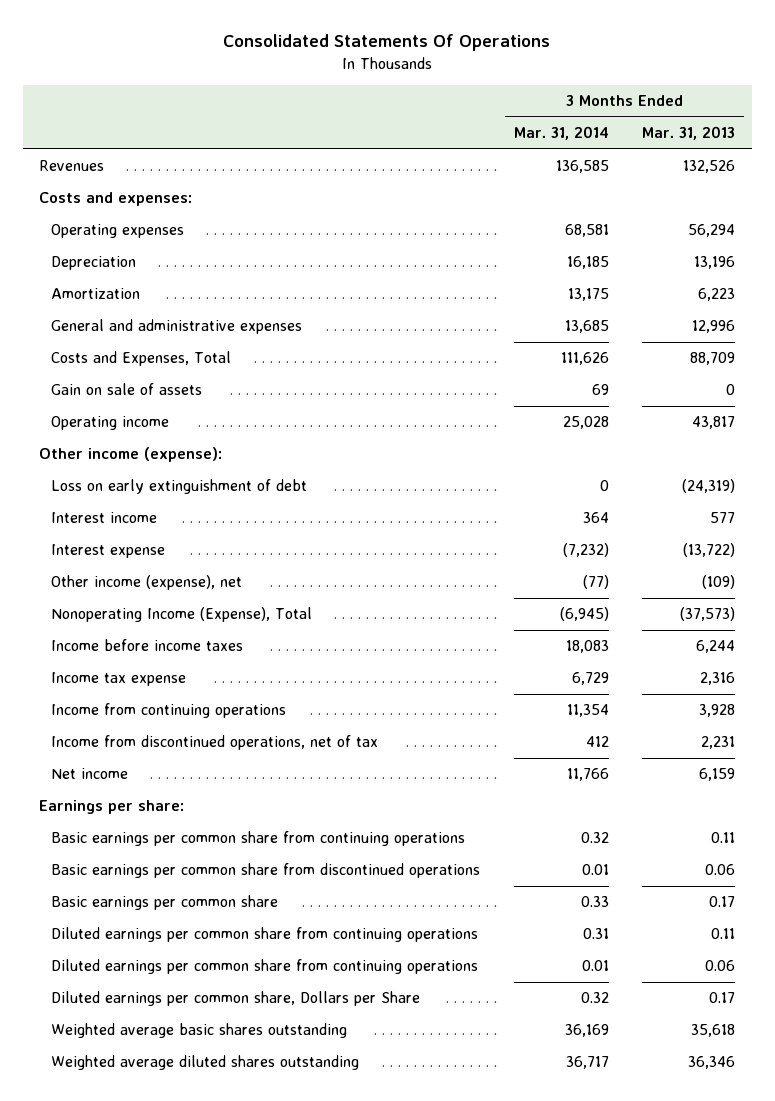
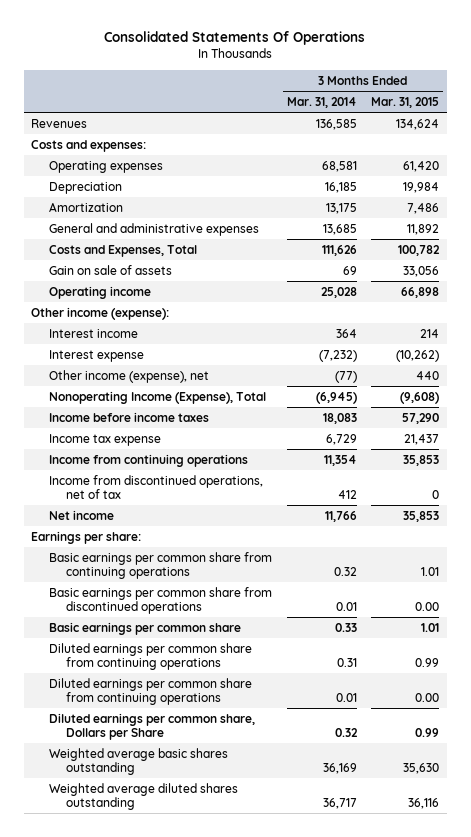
- | 3 Months Ended Mar. 31, 2014 | 3 Months Ended Mar. 31, 2013
+ | 3 Months Ended Mar. 31, 2014 | 3 Months Ended Mar. 31, 2015
- Loss on early extinguishment of debt | 0 | (24,319)

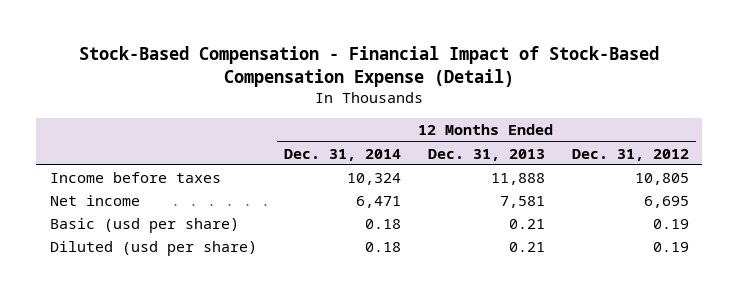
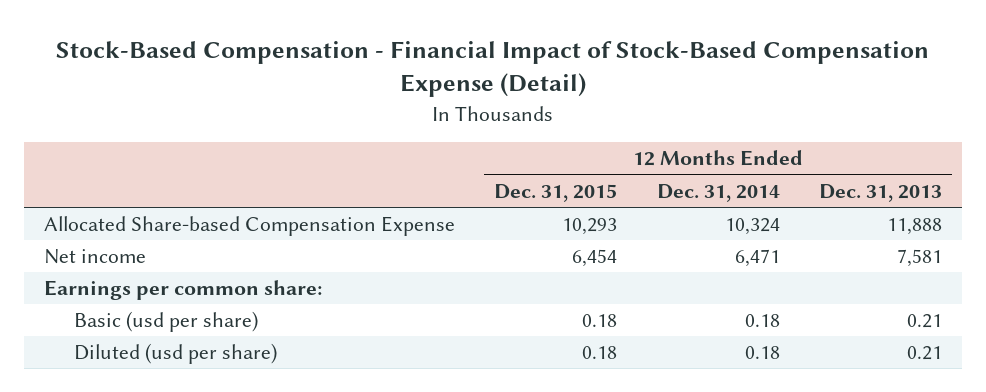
- | 12 Months Ended Dec. 31, 2014 | 12 Months Ended Dec. 31, 2013 | 12 Months Ended Dec. 31, 2012
+ | 12 Months Ended Dec. 31, 2015 | 12 Months Ended Dec. 31, 2014 | 12 Months Ended Dec. 31, 2013
- Income before taxes | 10,324 | 11,888 | 10,805
+ Allocated Share-based Compensation Expense | 10,293 | 10,324 | 11,888
+ Earnings per common share:

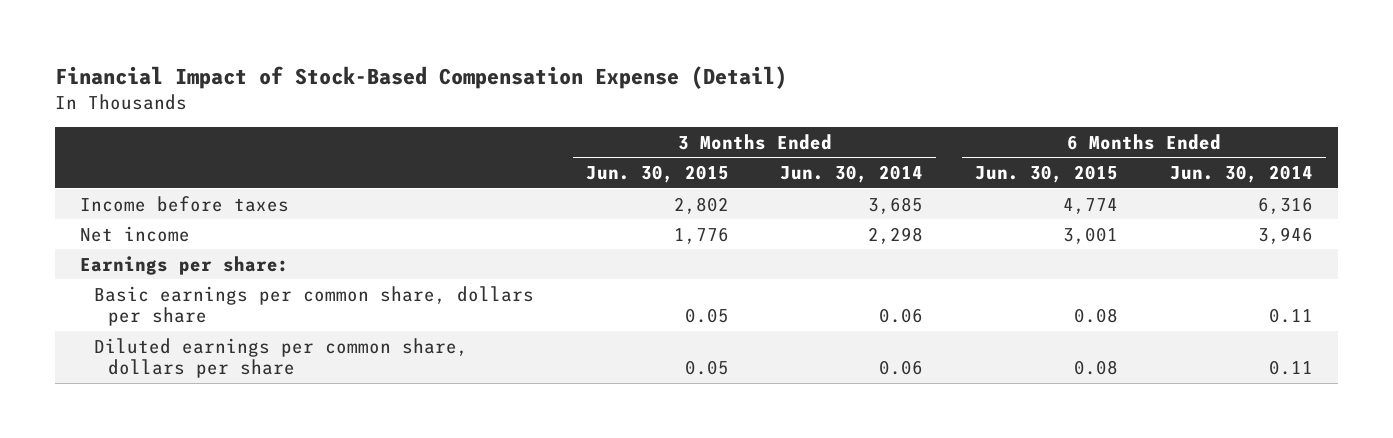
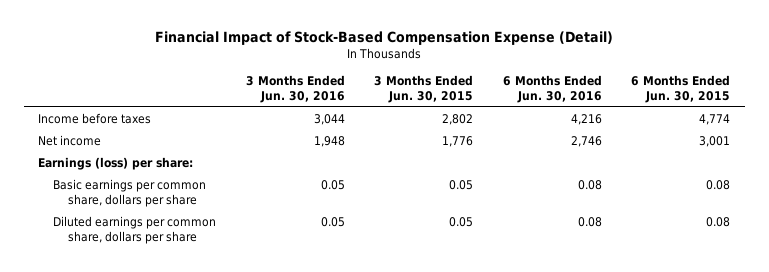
- | 3 Months Ended Jun. 30, 2015 | 3 Months Ended Jun. 30, 2014 | 6 Months Ended Jun. 30, 2015 | 6 Months Ended Jun. 30, 2014
+ | 3 Months Ended Jun. 30, 2016 | 3 Months Ended Jun. 30, 2015 | 6 Months Ended Jun. 30, 2016 | 6 Months Ended Jun. 30, 2015
- Earnings per share:
+ Earnings (loss) per share:

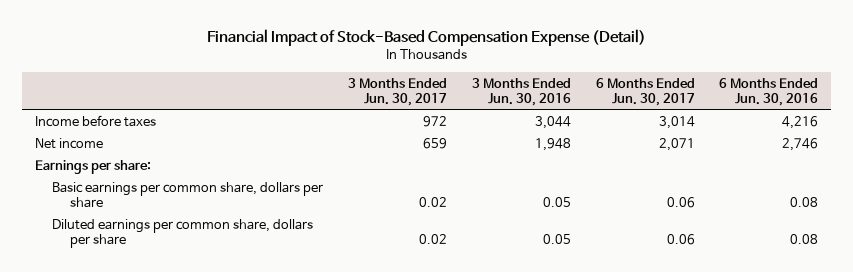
- | 3 Months Ended Jun. 30, 2016 | 3 Months Ended Jun. 30, 2015 | 6 Months Ended Jun. 30, 2016 | 6 Months Ended Jun. 30, 2015
+ | 3 Months Ended Jun. 30, 2017 | 3 Months Ended Jun. 30, 2016 | 6 Months Ended Jun. 30, 2017 | 6 Months Ended Jun. 30, 2016
- Earnings (loss) per share:
+ Earnings per share:

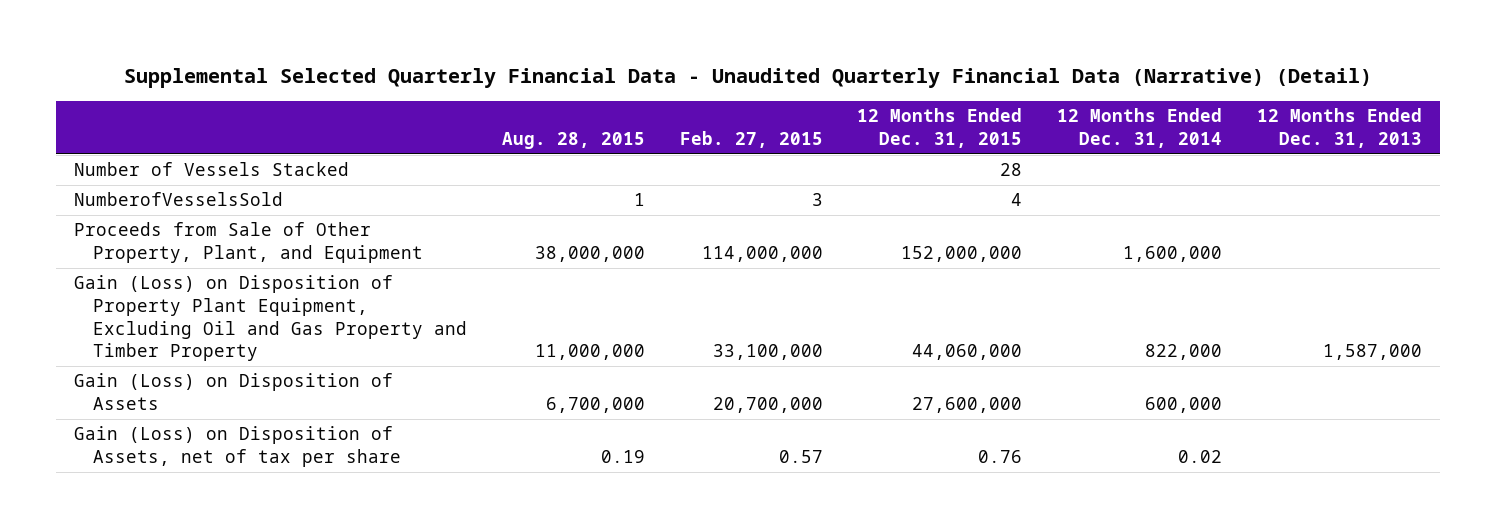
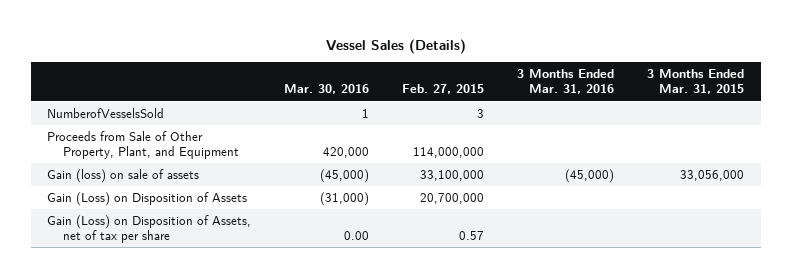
- Supplemental Selected Quarterly Financial Data - Unaudited Quarterly Financial Data (Narrative) (Detail)
+ Vessel Sales (Details)
- | Aug. 28, 2015 | Feb. 27, 2015 | 12 Months Ended Dec. 31, 2015 | 12 Months Ended Dec. 31, 2014 | 12 Months Ended Dec. 31, 2013
+ | Mar. 30, 2016 | Feb. 27, 2015 | 3 Months Ended Mar. 31, 2016 | 3 Months Ended Mar. 31, 2015
- Number of Vessels Stacked | | | 28 | |
- Gain (Loss) on Disposition of Property Plant Equipment, Excluding Oil and Gas Property and Timber Property | 11,000,000 | 33,100,000 | 44,060,000 | 822,000 | 1,587,000
+ Gain (loss) on sale of assets | (45,000) | 33,100,000 | (45,000) | 33,056,000

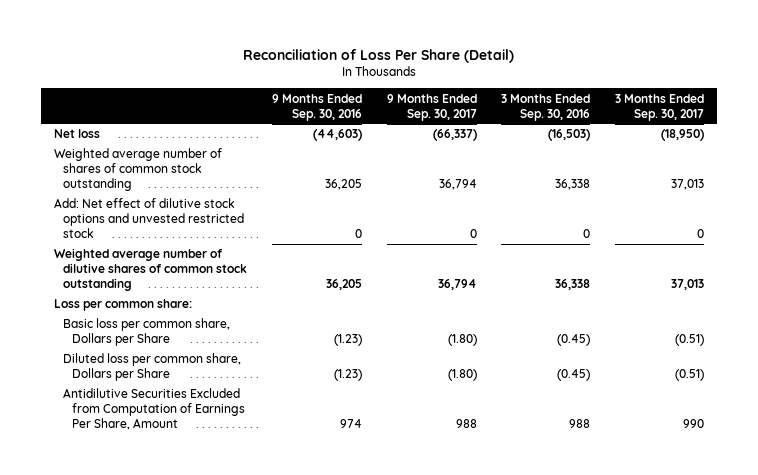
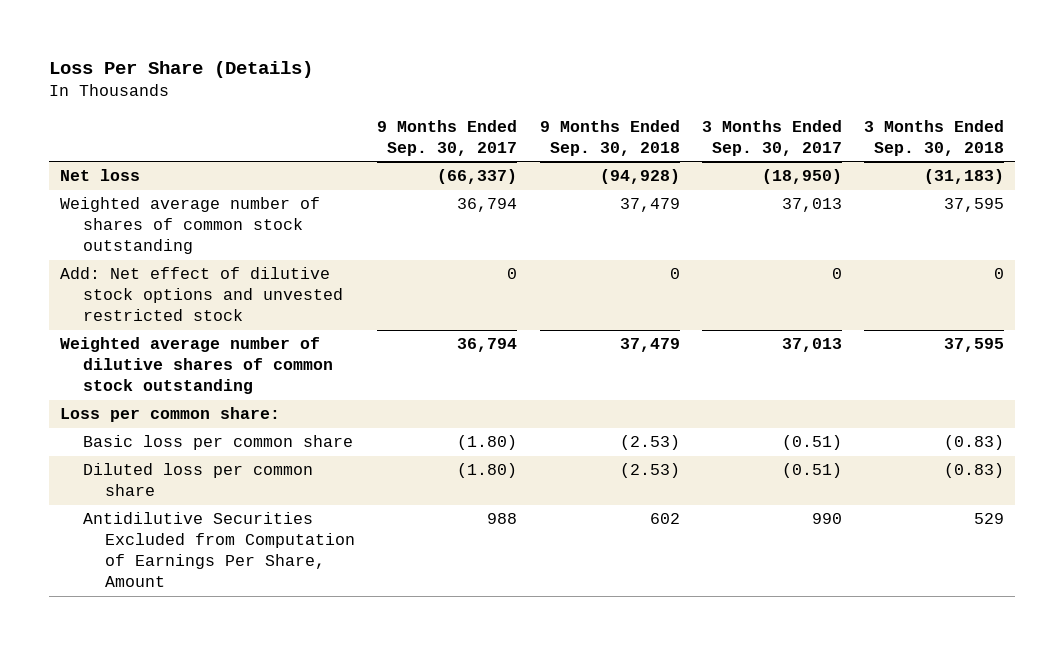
- Reconciliation of Loss Per Share (Detail)
+ Loss Per Share (Details)
- | 9 Months Ended Sep. 30, 2016 | 9 Months Ended Sep. 30, 2017 | 3 Months Ended Sep. 30, 2016 | 3 Months Ended Sep. 30, 2017
+ | 9 Months Ended Sep. 30, 2017 | 9 Months Ended Sep. 30, 2018 | 3 Months Ended Sep. 30, 2017 | 3 Months Ended Sep. 30, 2018
- Basic loss per common share, Dollars per Share | (1.23) | (1.80) | (0.45) | (0.51)
- Diluted loss per common share, Dollars per Share | (1.23) | (1.80) | (0.45) | (0.51)
+ Basic loss per common share | (1.80) | (2.53) | (0.51) | (0.83)
+ Diluted loss per common share | (1.80) | (2.53) | (0.51) | (0.83)

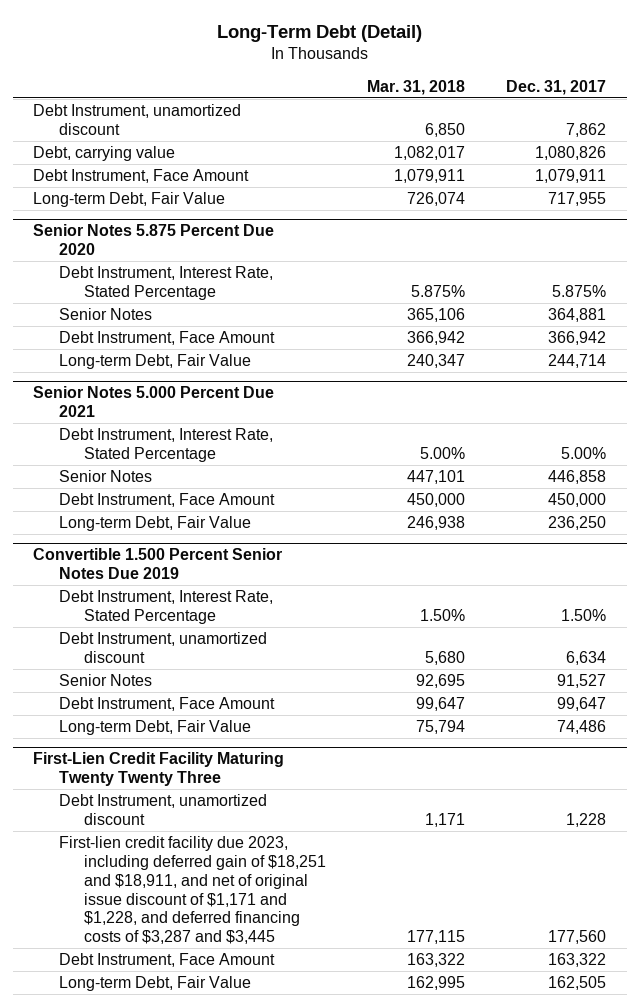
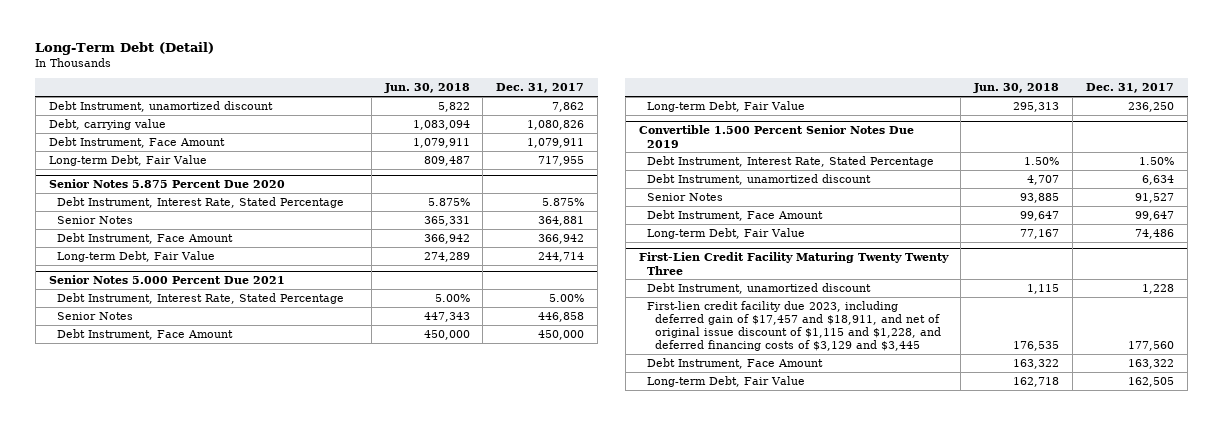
- | Mar. 31, 2018 | Dec. 31, 2017
+ | Jun. 30, 2018 | Dec. 31, 2017
@ First-Lien Credit Facility Maturing Twenty Twenty Three
- First-lien credit facility due 2023, including deferred gain of $18,251 and $18,911, and net of original issue discount of $1,171 and $1,228, and deferred financing costs of $3,287 and $3,445 | 177,115 | 177,560
+ First-lien credit facility due 2023, including deferred gain of $17,457 and $18,911, and net of original issue discount of $1,115 and $1,228, and deferred financing costs of $3,129 and $3,445 | 176,535 | 177,560

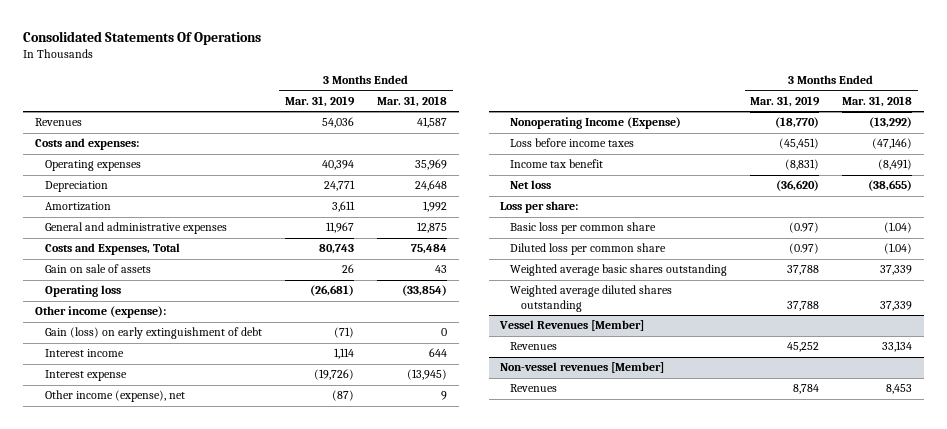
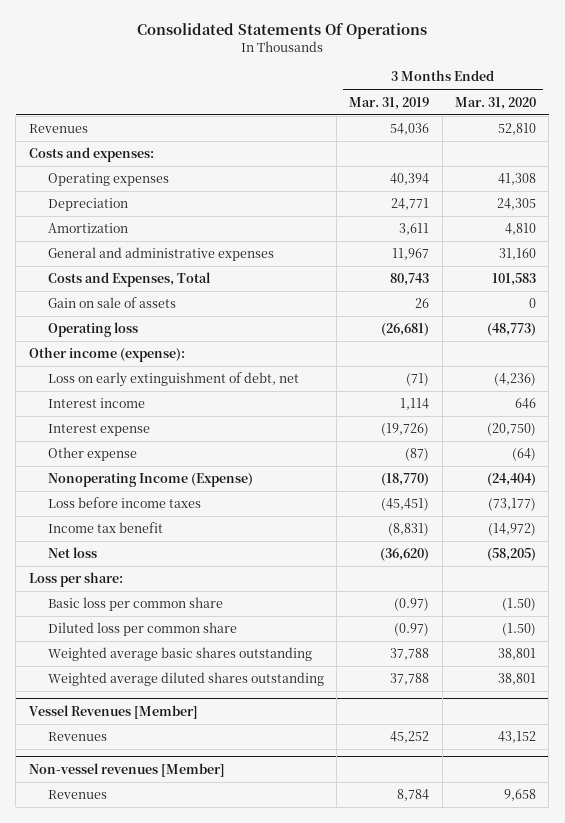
- | 3 Months Ended Mar. 31, 2019 | 3 Months Ended Mar. 31, 2018
+ | 3 Months Ended Mar. 31, 2019 | 3 Months Ended Mar. 31, 2020
- Gain (loss) on early extinguishment of debt | (71) | 0
+ Loss on early extinguishment of debt, net | (71) | (4,236)
- Other income (expense), net | (87) | 9
+ Other expense | (87) | (64)

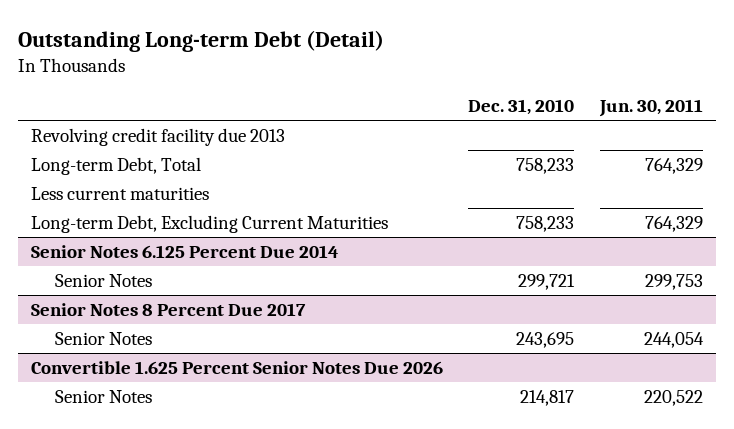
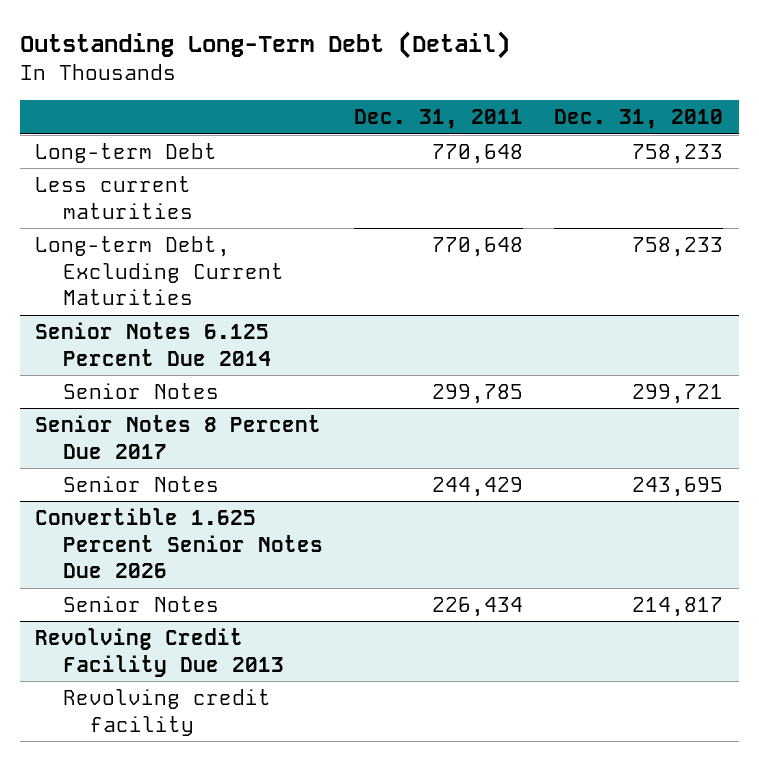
- Outstanding Long-term Debt (Detail)
+ Outstanding Long-Term Debt (Detail)
- | Dec. 31, 2010 | Jun. 30, 2011
+ | Dec. 31, 2011 | Dec. 31, 2010
- Revolving credit facility due 2013
- Long-term Debt, Total | 758,233 | 764,329
+ Long-term Debt | 770,648 | 758,233
+ Revolving Credit Facility Due 2013
+ Revolving credit facility

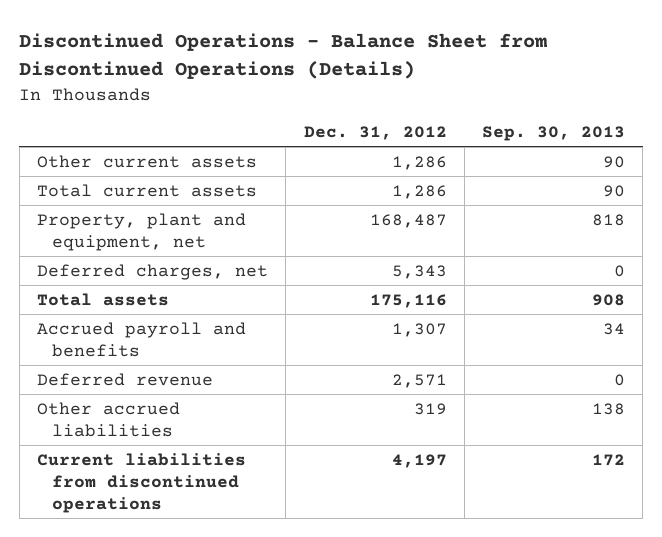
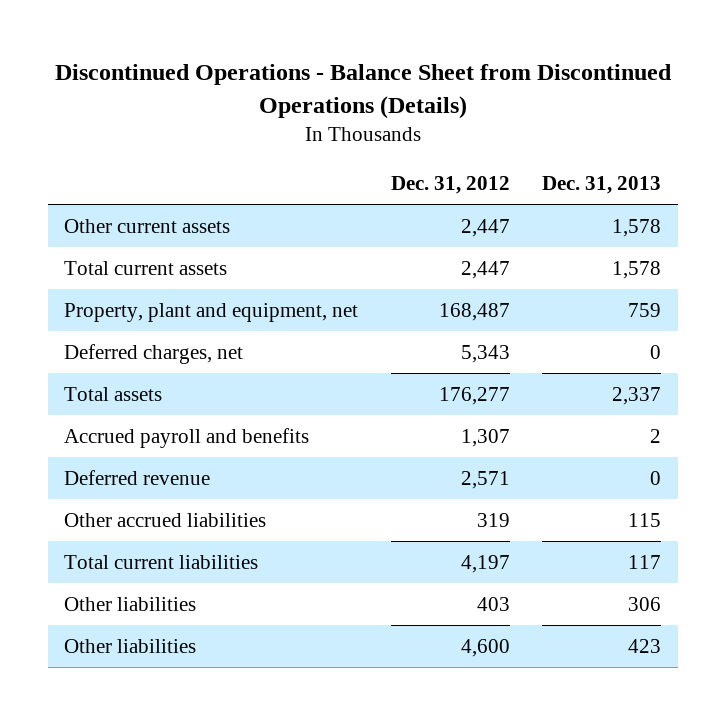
- | Dec. 31, 2012 | Sep. 30, 2013
+ | Dec. 31, 2012 | Dec. 31, 2013
- Other current assets | 1,286 | 90
- Total current assets | 1,286 | 90
+ Other current assets | 2,447 | 1,578
+ Total current assets | 2,447 | 1,578
- Total assets | 175,116 | 908
+ Total assets | 176,277 | 2,337
- Current liabilities from discontinued operations | 4,197 | 172
+ Total current liabilities | 4,197 | 117
+ Other liabilities | 403 | 306
+ Other liabilities | 4,600 | 423

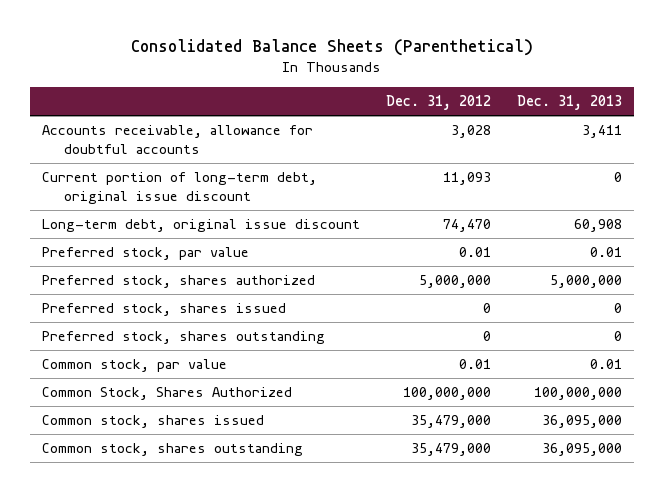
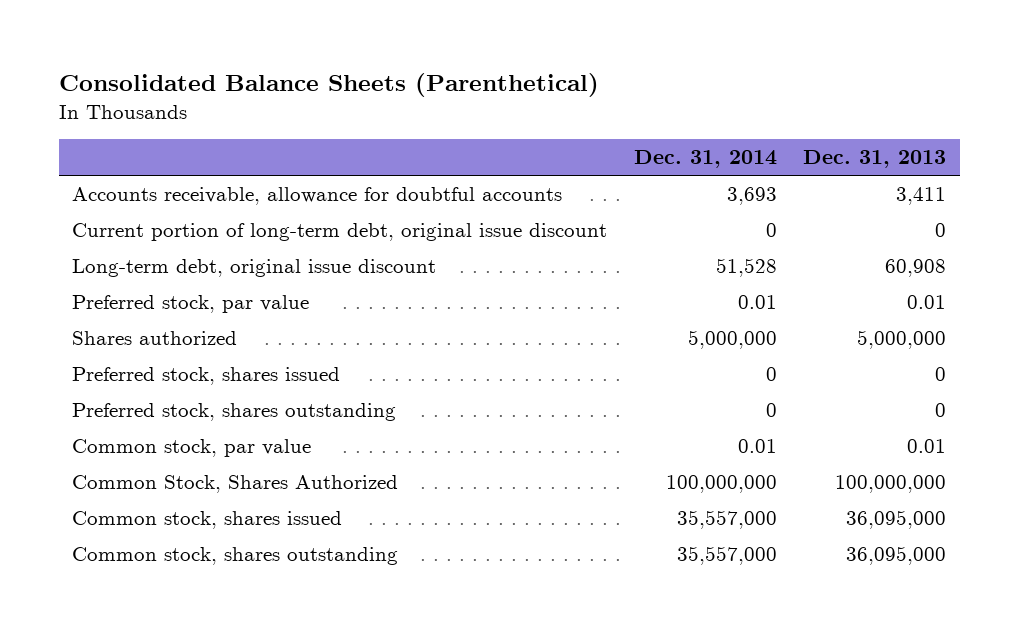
- | Dec. 31, 2012 | Dec. 31, 2013
+ | Dec. 31, 2014 | Dec. 31, 2013
- Preferred stock, shares authorized | 5,000,000 | 5,000,000
+ Shares authorized | 5,000,000 | 5,000,000

